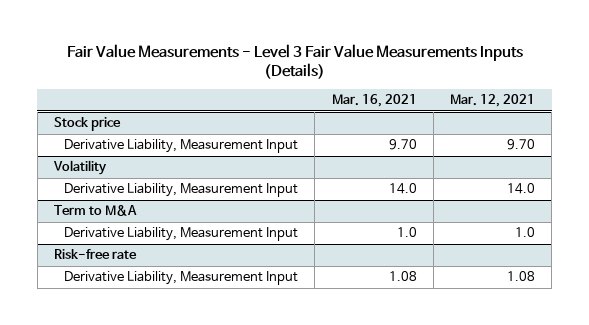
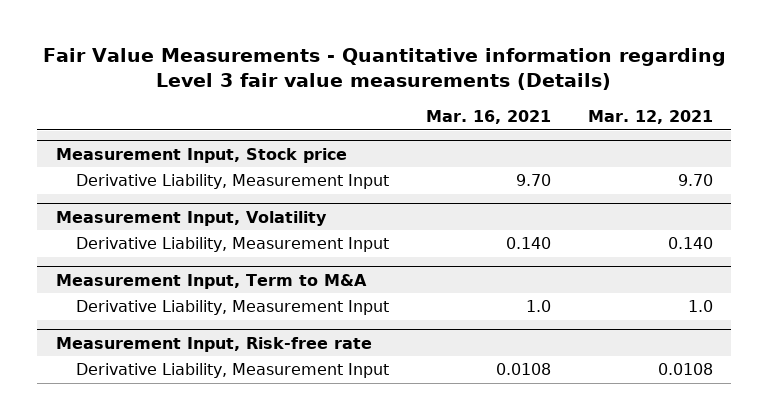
- Fair Value Measurements - Level 3 Fair Value Measurements Inputs (Details)
+ Fair Value Measurements - Quantitative information regarding Level 3 fair value measurements (Details)
- Stock price
+ Measurement Input, Stock price
- Volatility
- Derivative Liability, Measurement Input | 14.0 | 14.0
- Term to M&A
+ Measurement Input, Volatility
+ Derivative Liability, Measurement Input | 0.140 | 0.140
+ Measurement Input, Term to M&A
- Risk-free rate
- Derivative Liability, Measurement Input | 1.08 | 1.08
+ Measurement Input, Risk-free rate
+ Derivative Liability, Measurement Input | 0.0108 | 0.0108

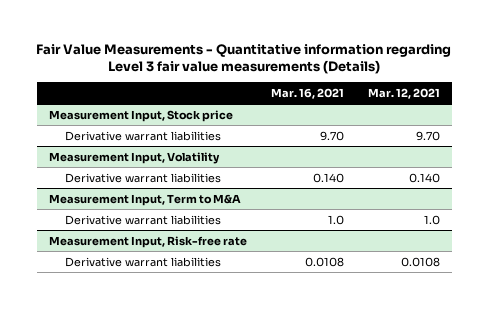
@ Measurement Input, Stock price
- Derivative Liability, Measurement Input | 9.70 | 9.70
+ Derivative warrant liabilities | 9.70 | 9.70
@ Measurement Input, Volatility
- Derivative Liability, Measurement Input | 0.140 | 0.140
+ Derivative warrant liabilities | 0.140 | 0.140
@ Measurement Input, Term to M&A
- Derivative Liability, Measurement Input | 1.0 | 1.0
+ Derivative warrant liabilities | 1.0 | 1.0
@ Measurement Input, Risk-free rate
- Derivative Liability, Measurement Input | 0.0108 | 0.0108
+ Derivative warrant liabilities | 0.0108 | 0.0108

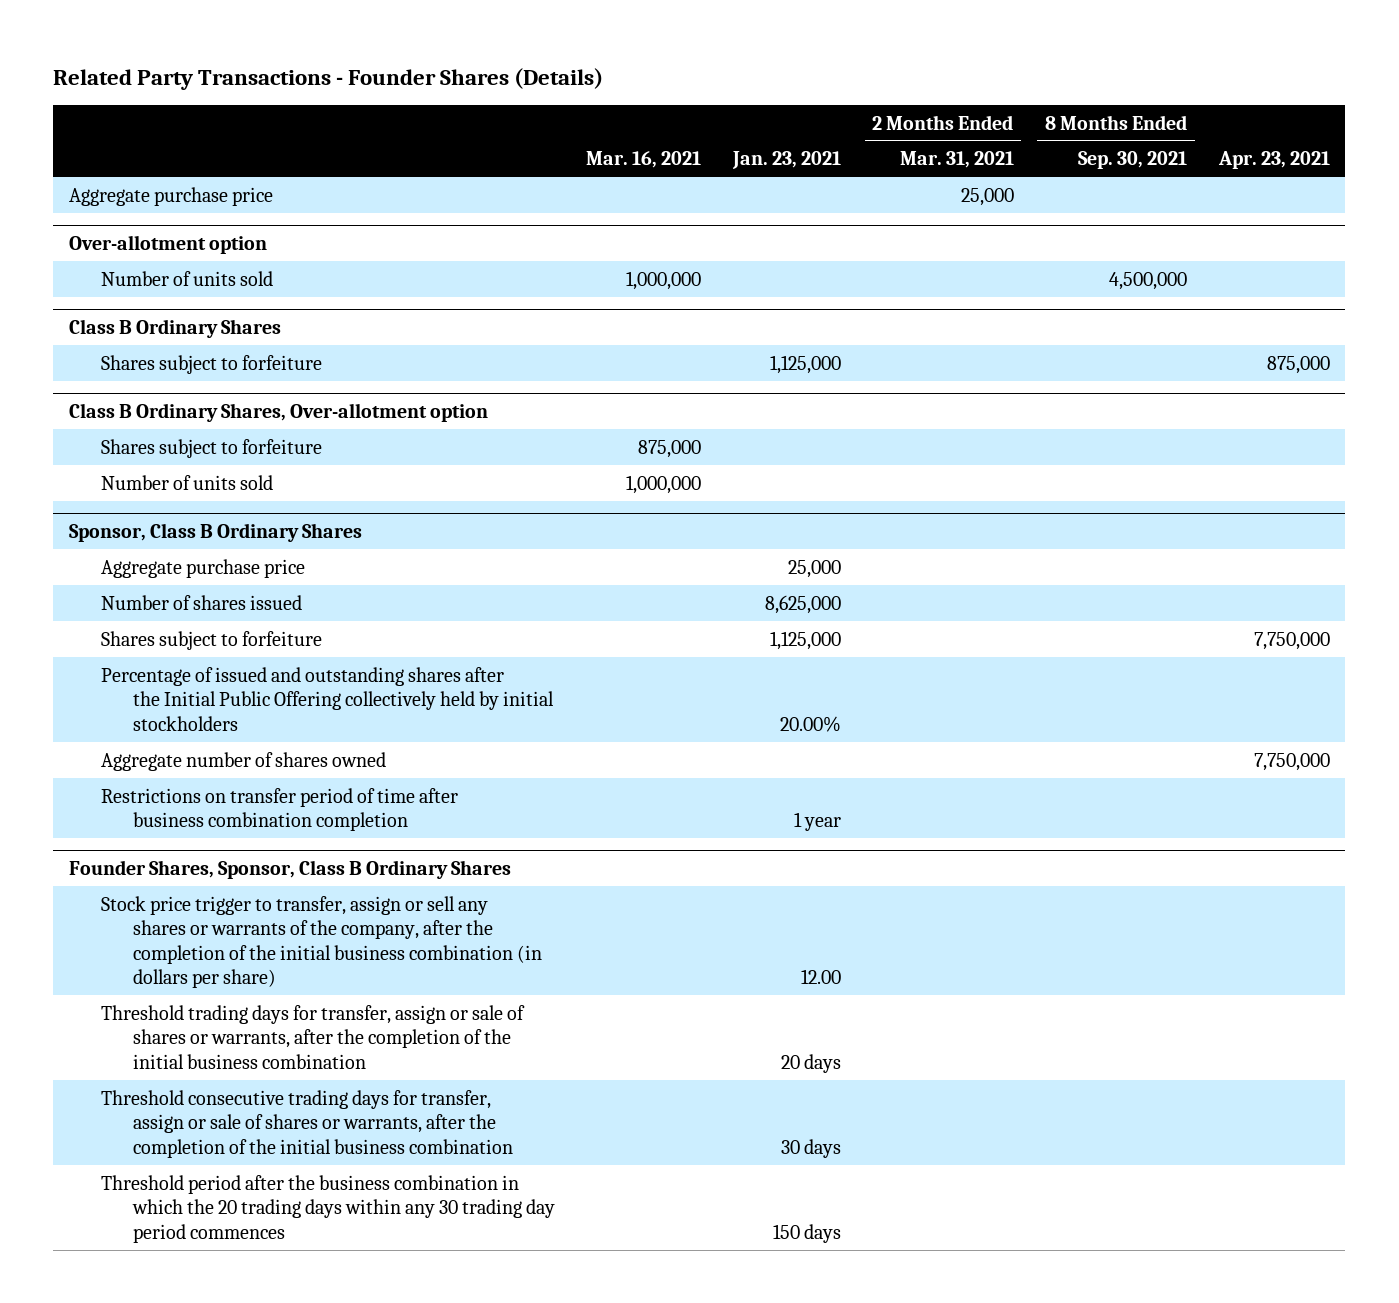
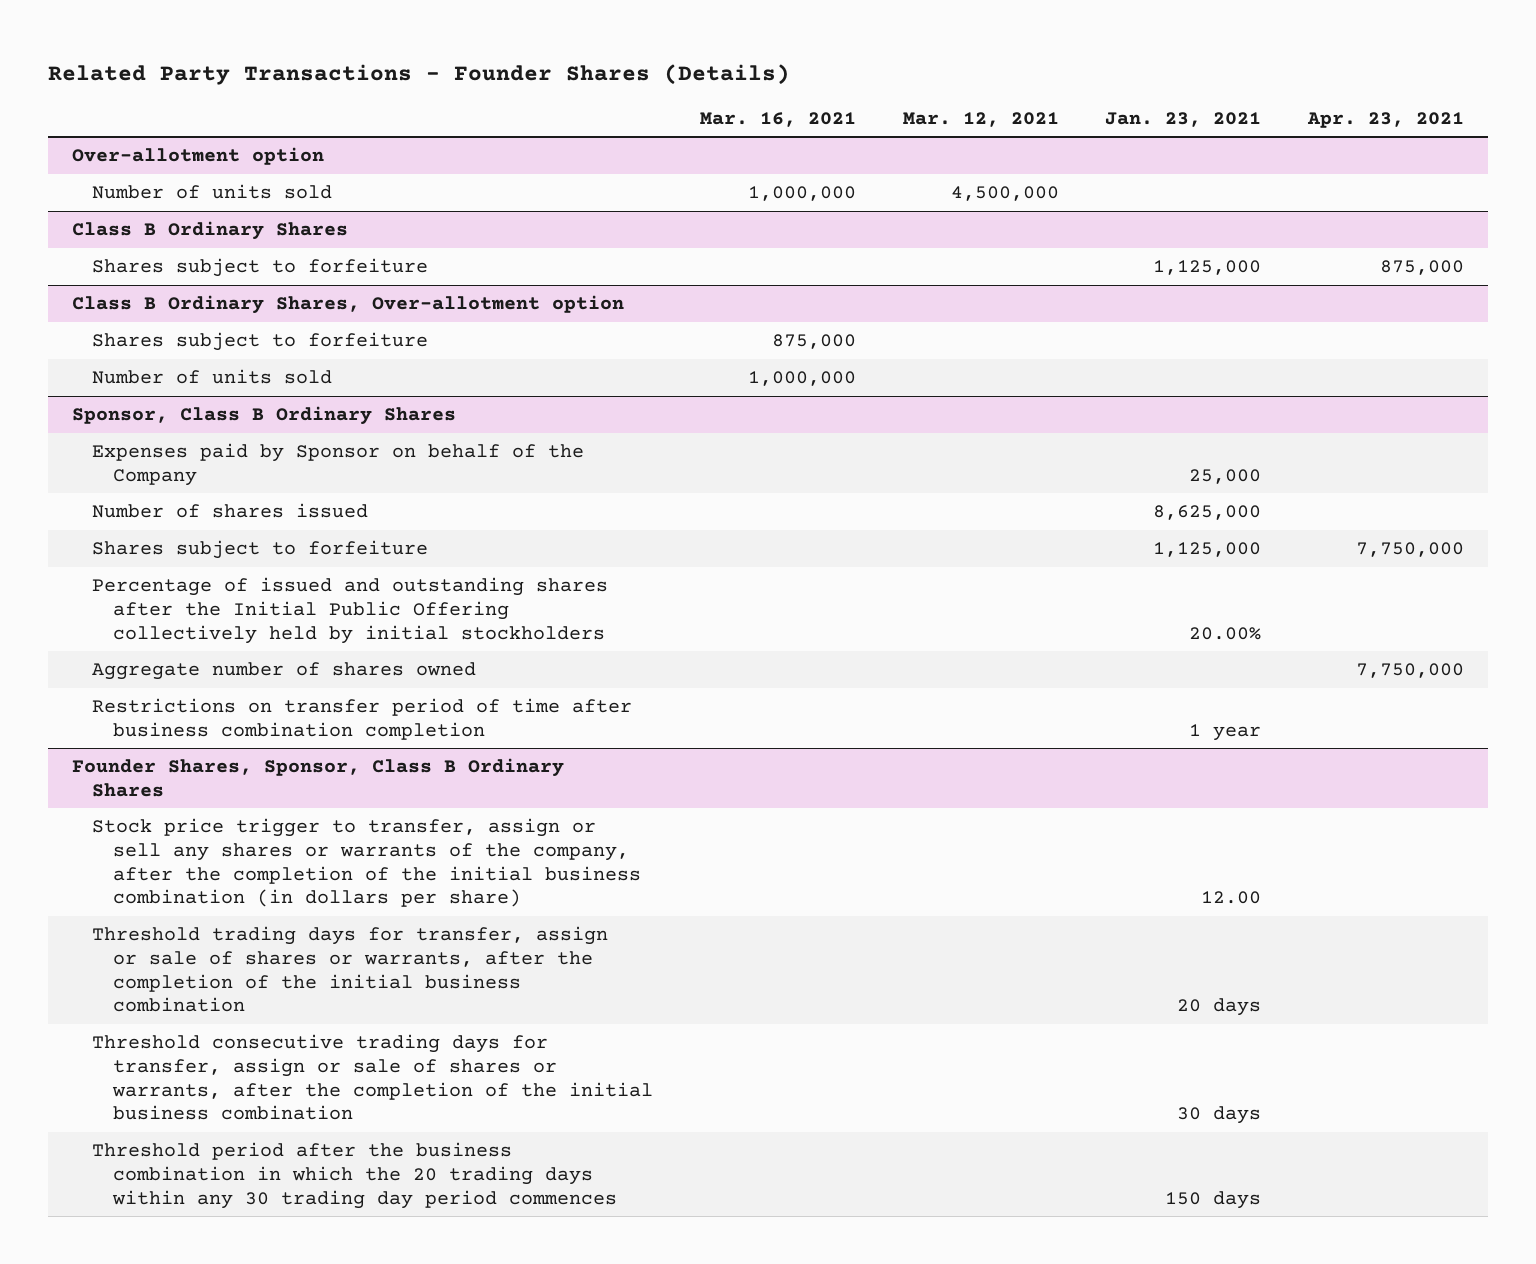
- | Mar. 16, 2021 | Jan. 23, 2021 | 2 Months Ended Mar. 31, 2021 | 8 Months Ended Sep. 30, 2021 | Apr. 23, 2021
+ | Mar. 16, 2021 | Mar. 12, 2021 | Jan. 23, 2021 | Apr. 23, 2021
- Aggregate purchase price | | | 25,000 | |
@ Sponsor, Class B Ordinary Shares
- Aggregate purchase price | | 25,000 | | |
+ Expenses paid by Sponsor on behalf of the Company | | | 25,000 |

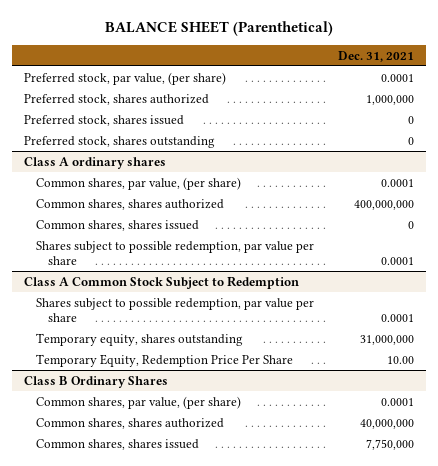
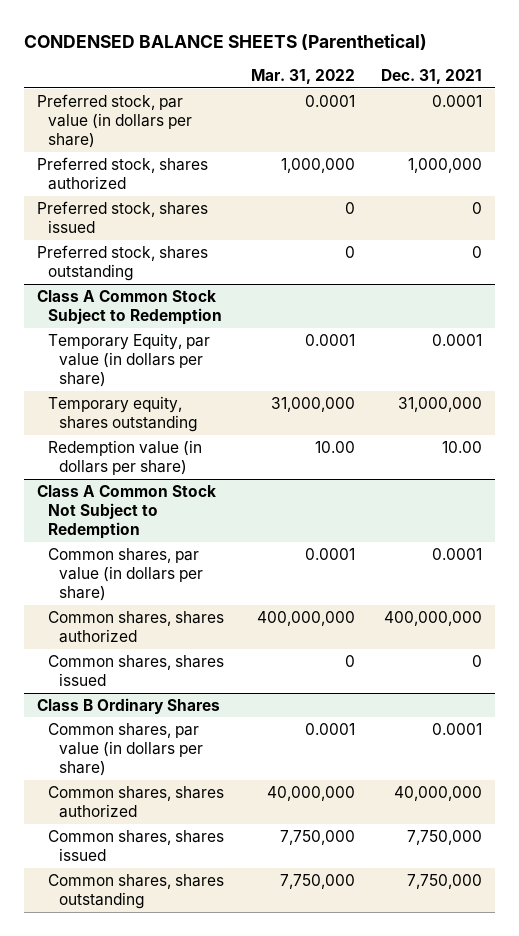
- BALANCE SHEET (Parenthetical)
+ CONDENSED BALANCE SHEETS (Parenthetical)
- | Dec. 31, 2021
+ | Mar. 31, 2022 | Dec. 31, 2021
- Preferred stock, par value, (per share) | 0.0001
+ Preferred stock, par value (in dollars per share) | 0.0001 | 0.0001
- Class A ordinary shares
- Common shares, par value, (per share) | 0.0001
- Common shares, shares authorized | 400,000,000
- Common shares, shares issued | 0
- Shares subject to possible redemption, par value per share | 0.0001
@ Class A Common Stock Subject to Redemption
- Shares subject to possible redemption, par value per share | 0.0001
+ Temporary Equity, par value (in dollars per share) | 0.0001 | 0.0001
- Temporary Equity, Redemption Price Per Share | 10.00
+ Redemption value (in dollars per share) | 10.00 | 10.00
+ Class A Common Stock Not Subject to Redemption
+ Common shares, par value (in dollars per share) | 0.0001 | 0.0001
+ Common shares, shares authorized | 400,000,000 | 400,000,000
+ Common shares, shares issued | 0 | 0
@ Class B Ordinary Shares
- Common shares, par value, (per share) | 0.0001
+ Common shares, par value (in dollars per share) | 0.0001 | 0.0001
+ Common shares, shares outstanding | 7,750,000 | 7,750,000

